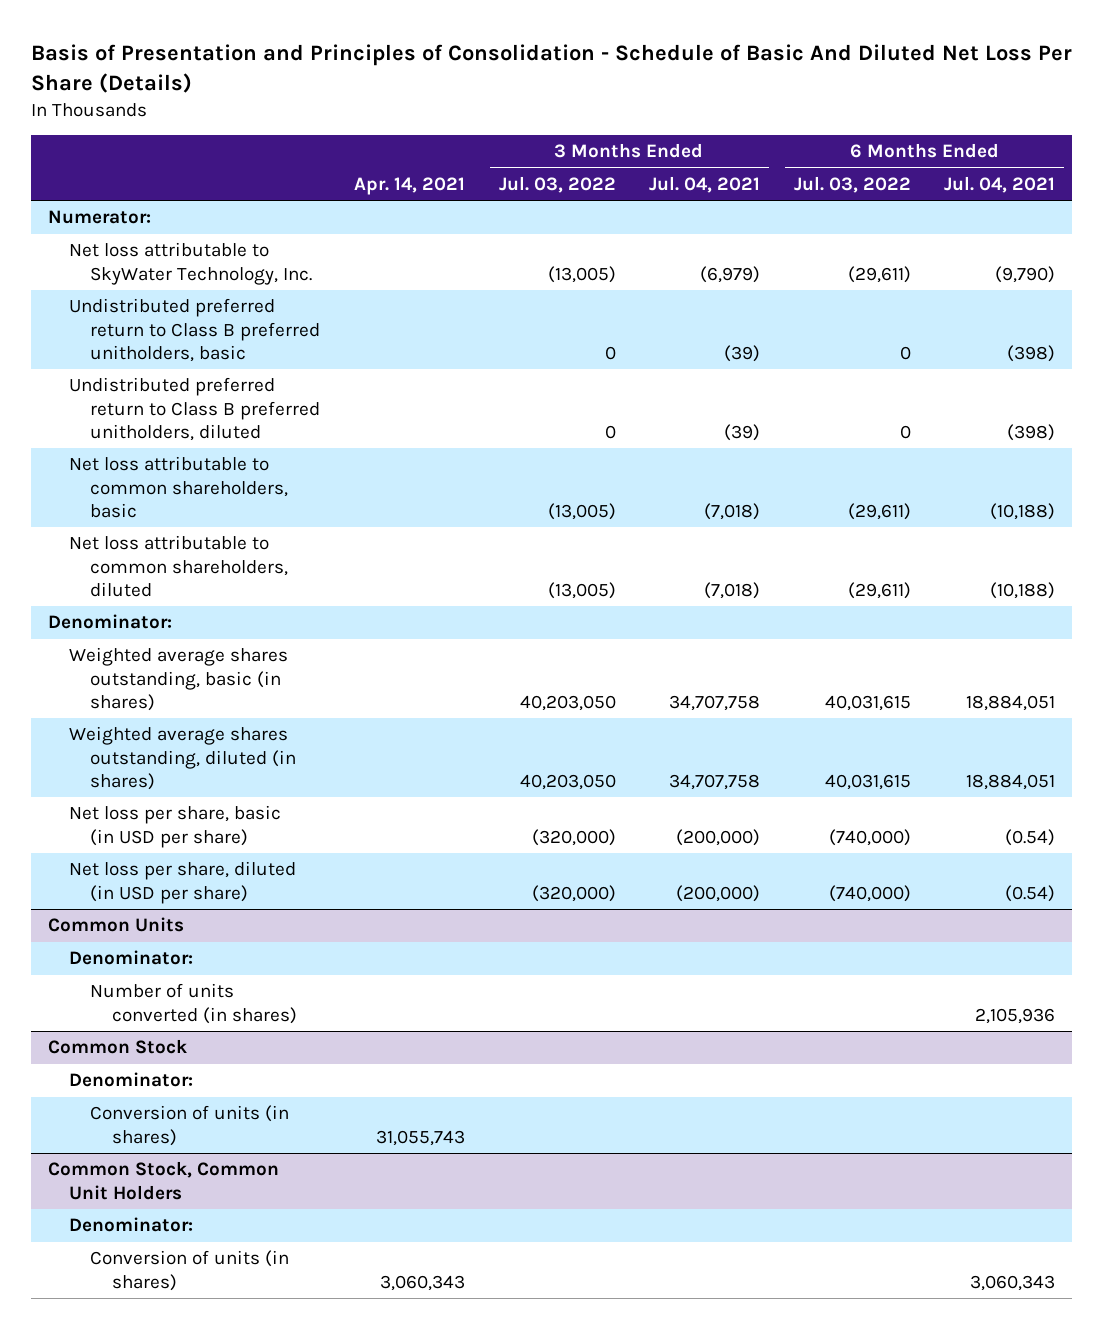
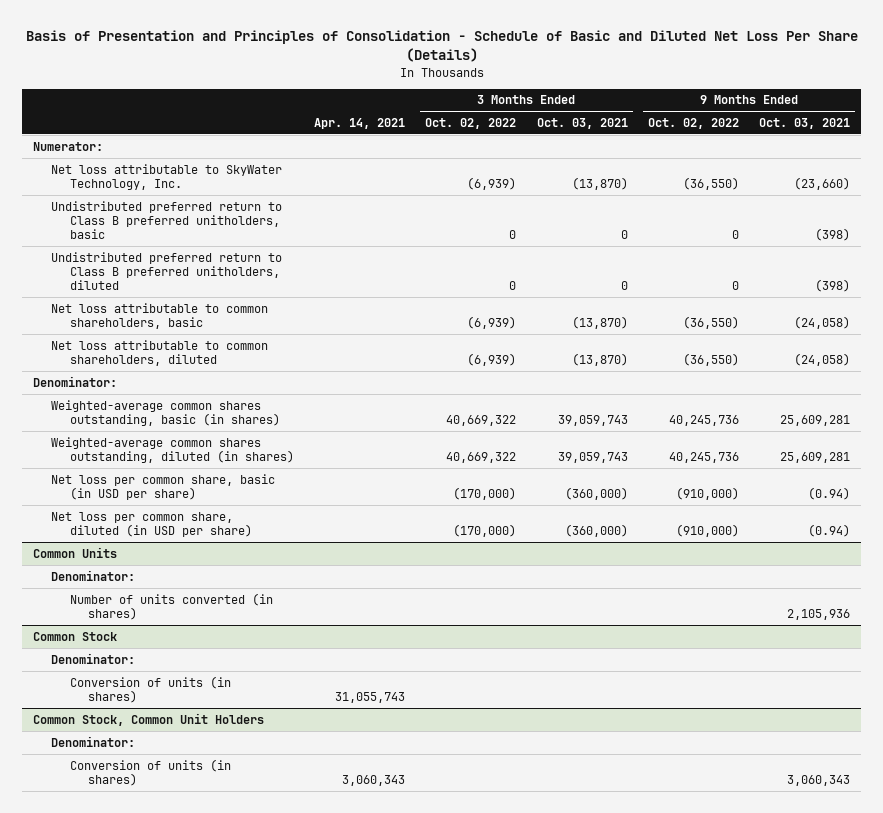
- Basis of Presentation and Principles of Consolidation - Schedule of Basic And Diluted Net Loss Per Share (Details)
+ Basis of Presentation and Principles of Consolidation - Schedule of Basic and Diluted Net Loss Per Share (Details)
- | Apr. 14, 2021 | 3 Months Ended Jul. 03, 2022 | 3 Months Ended Jul. 04, 2021 | 6 Months Ended Jul. 03, 2022 | 6 Months Ended Jul. 04, 2021
+ | Apr. 14, 2021 | 3 Months Ended Oct. 02, 2022 | 3 Months Ended Oct. 03, 2021 | 9 Months Ended Oct. 02, 2022 | 9 Months Ended Oct. 03, 2021
- Weighted average shares outstanding, basic (in shares) | | 40,203,050 | 34,707,758 | 40,031,615 | 18,884,051
- Weighted average shares outstanding, diluted (in shares) | | 40,203,050 | 34,707,758 | 40,031,615 | 18,884,051
- Net loss per share, basic (in USD per share) | | (320,000) | (200,000) | (740,000) | (0.54)
- Net loss per share, diluted (in USD per share) | | (320,000) | (200,000) | (740,000) | (0.54)
+ Weighted-average common shares outstanding, basic (in shares) | | 40,669,322 | 39,059,743 | 40,245,736 | 25,609,281
+ Weighted-average common shares outstanding, diluted (in shares) | | 40,669,322 | 39,059,743 | 40,245,736 | 25,609,281
+ Net loss per common share, basic (in USD per share) | | (170,000) | (360,000) | (910,000) | (0.94)
+ Net loss per common share, diluted (in USD per share) | | (170,000) | (360,000) | (910,000) | (0.94)

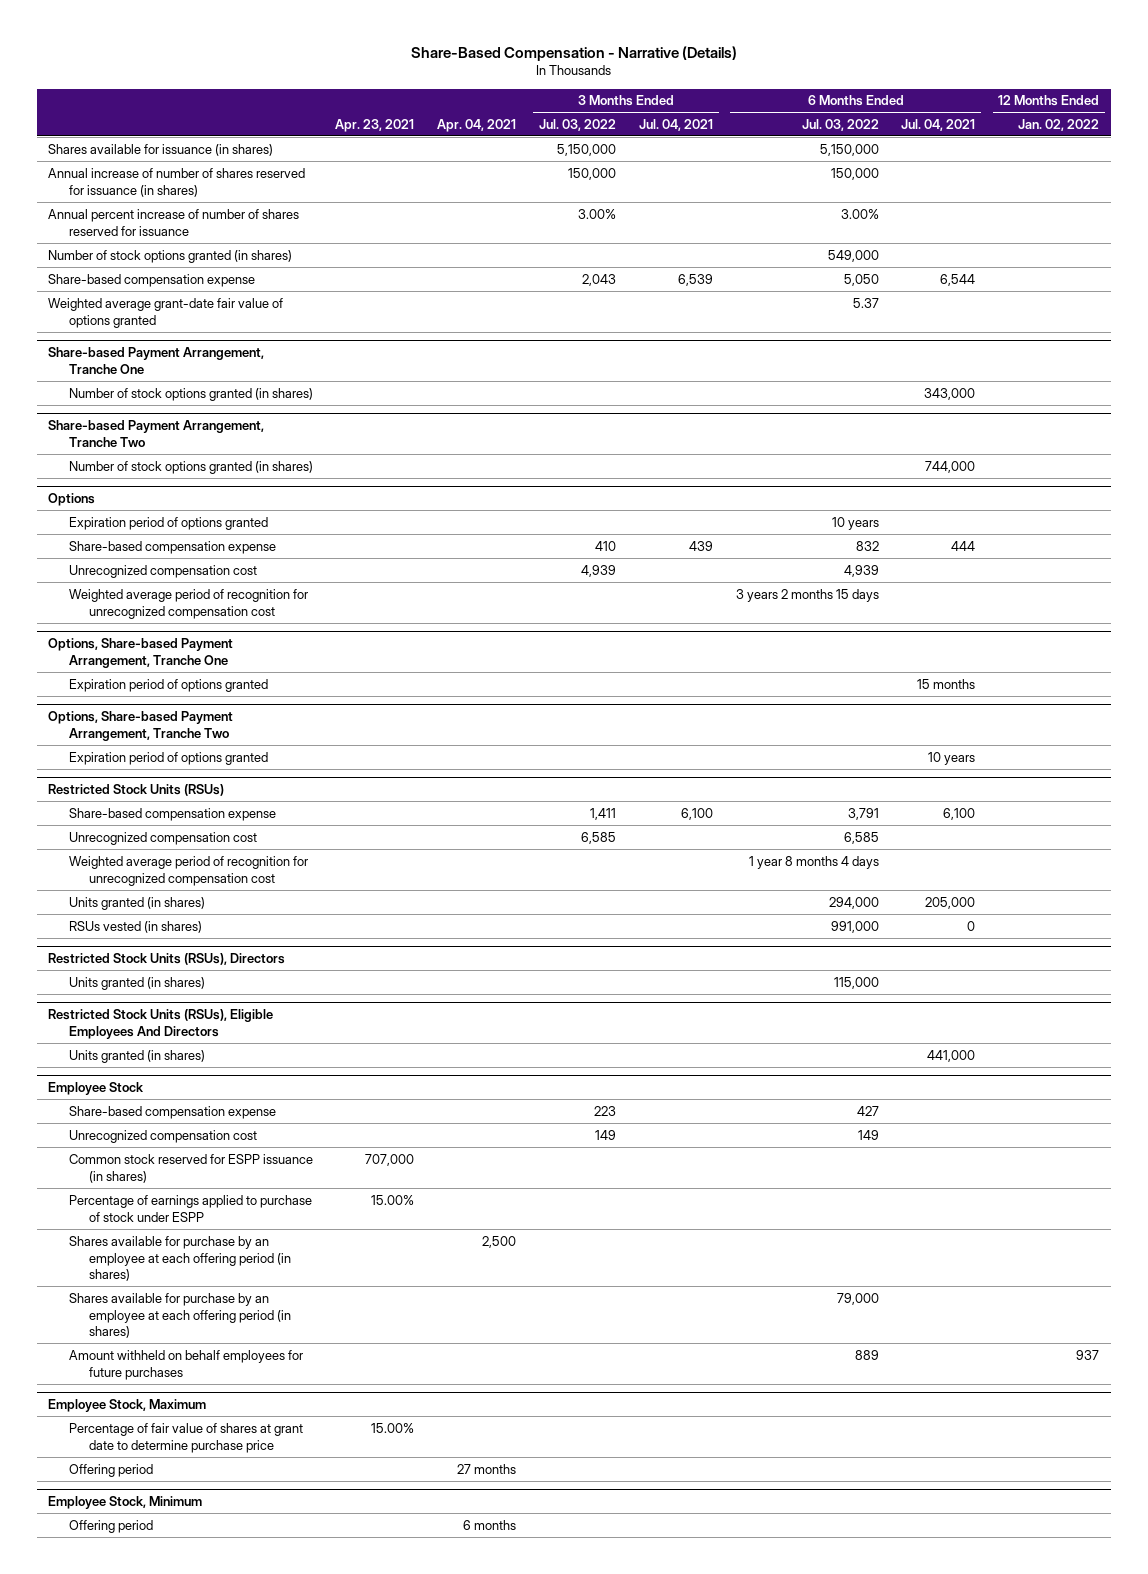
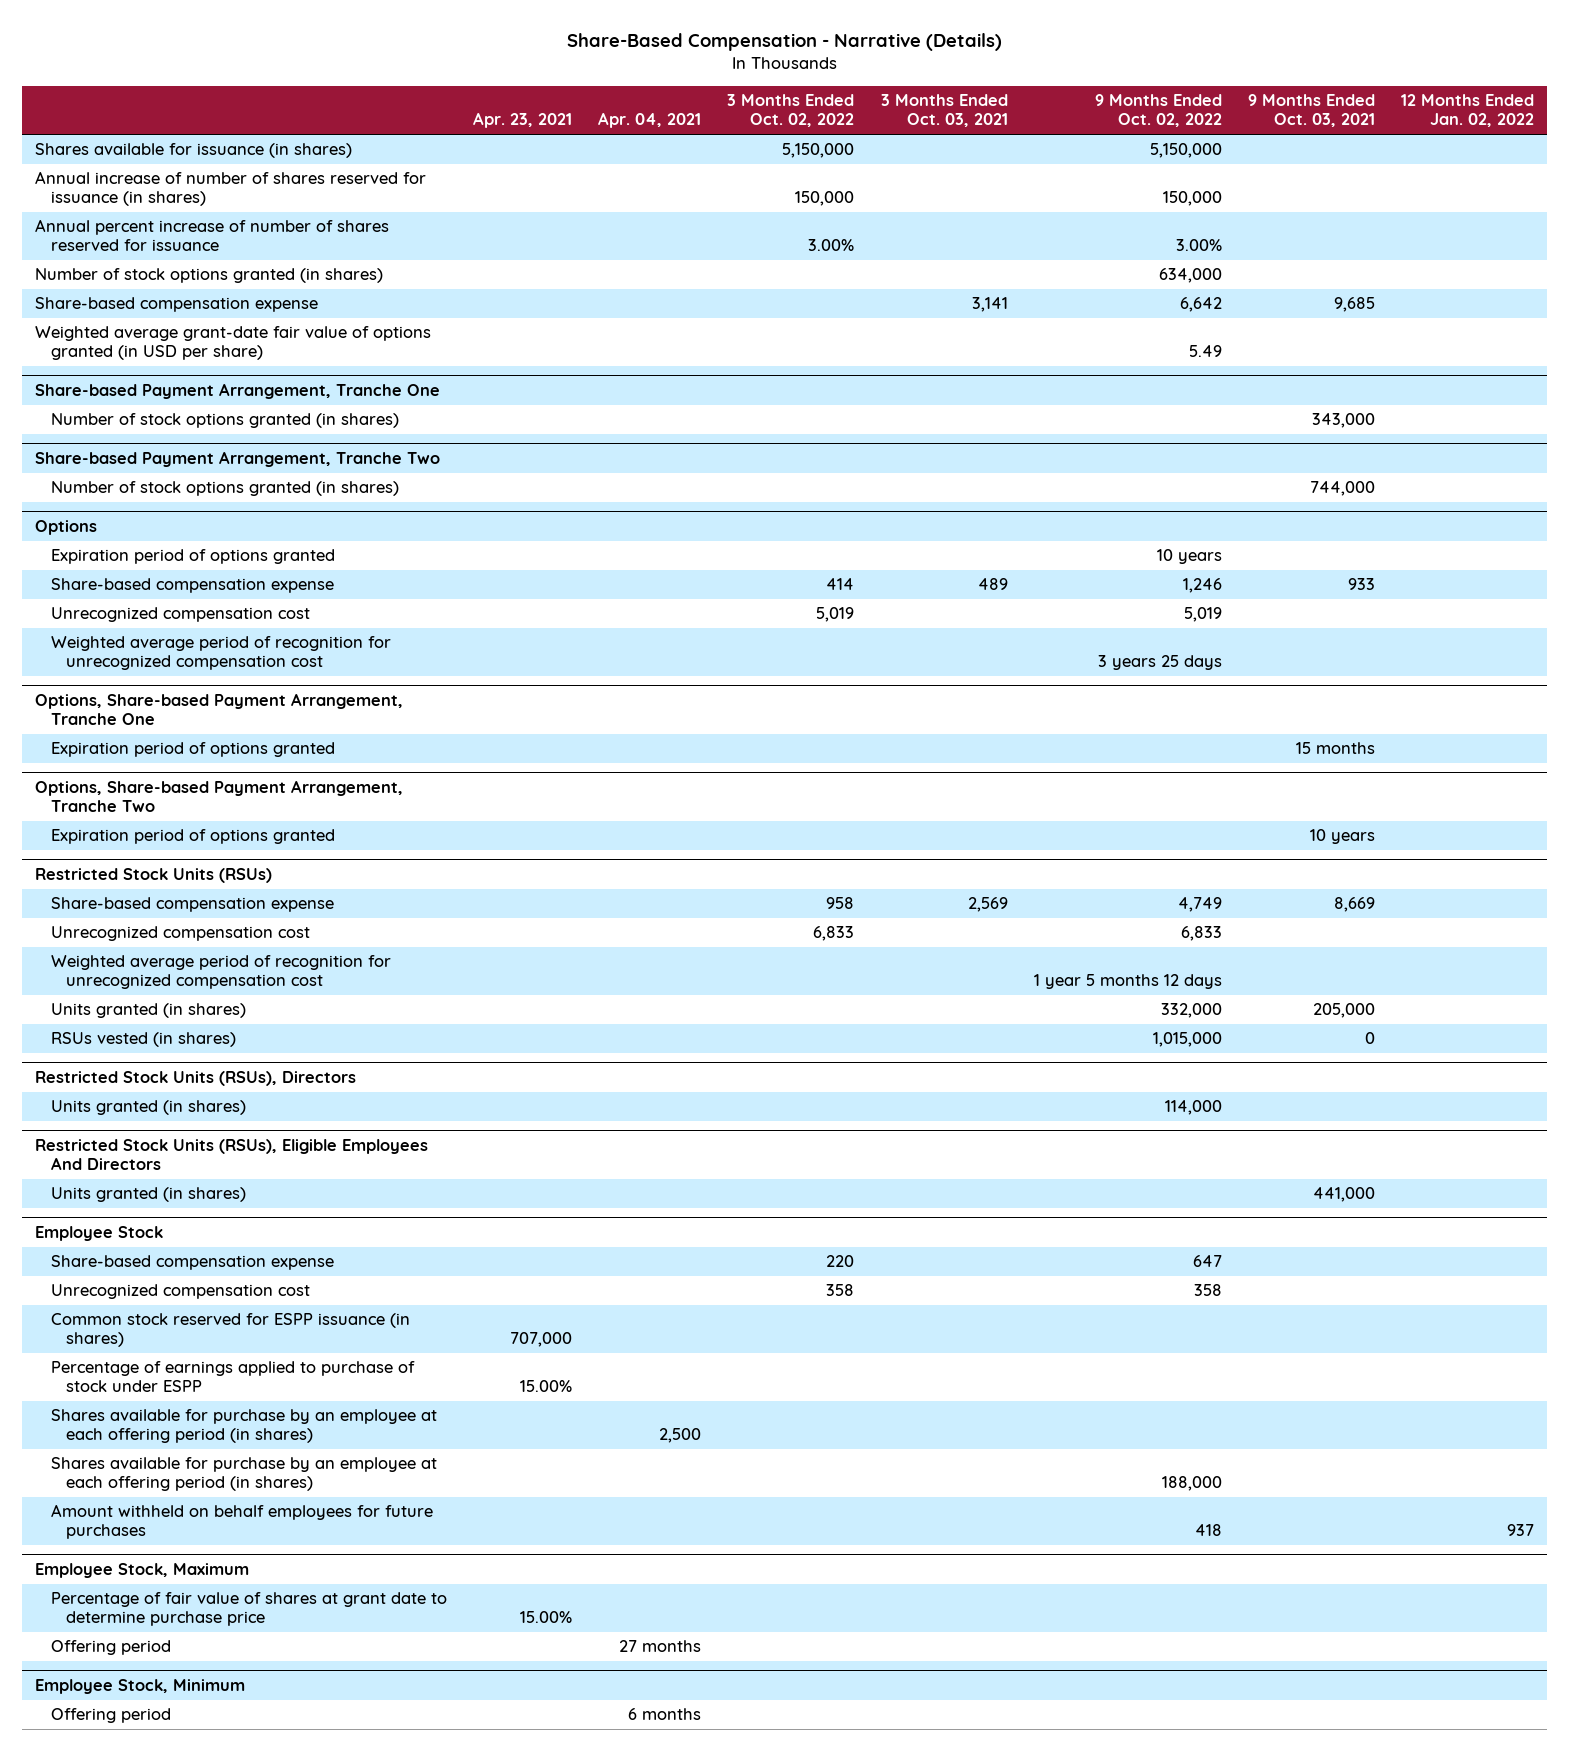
- | Apr. 23, 2021 | Apr. 04, 2021 | 3 Months Ended Jul. 03, 2022 | 3 Months Ended Jul. 04, 2021 | 6 Months Ended Jul. 03, 2022 | 6 Months Ended Jul. 04, 2021 | 12 Months Ended Jan. 02, 2022
+ | Apr. 23, 2021 | Apr. 04, 2021 | 3 Months Ended Oct. 02, 2022 | 3 Months Ended Oct. 03, 2021 | 9 Months Ended Oct. 02, 2022 | 9 Months Ended Oct. 03, 2021 | 12 Months Ended Jan. 02, 2022
- Weighted average grant-date fair value of options granted | | | | | 5.37 | |
+ Weighted average grant-date fair value of options granted (in USD per share) | | | | | 5.49 | |

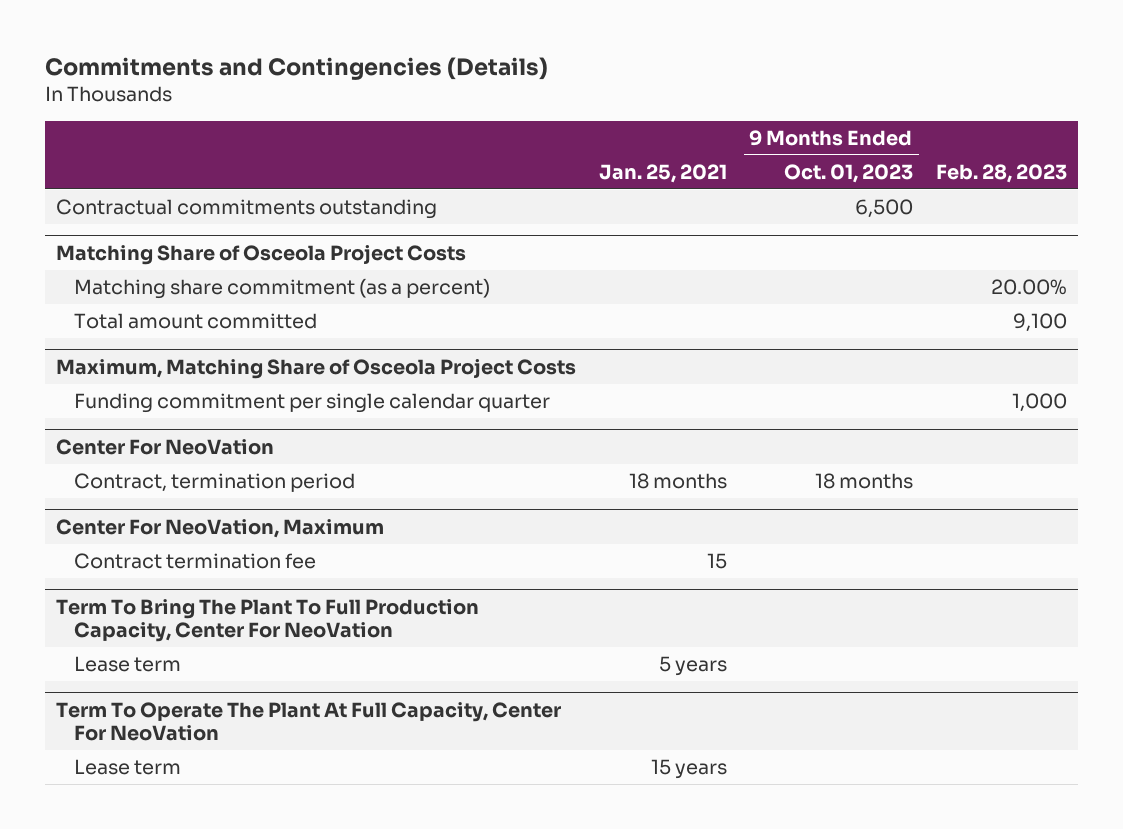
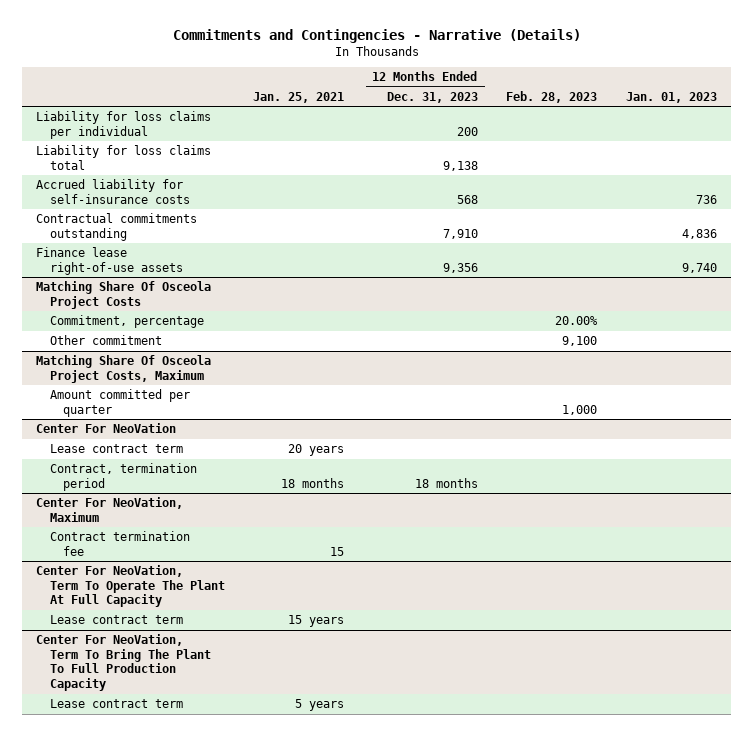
- Commitments and Contingencies (Details)
+ Commitments and Contingencies - Narrative (Details)
- | Jan. 25, 2021 | 9 Months Ended Oct. 01, 2023 | Feb. 28, 2023
+ | Jan. 25, 2021 | 12 Months Ended Dec. 31, 2023 | Feb. 28, 2023 | Jan. 01, 2023
+ Liability for loss claims per individual | | 200 | |
+ Liability for loss claims total | | 9,138 | |
+ Accrued liability for self-insurance costs | | 568 | | 736
- Matching Share of Osceola Project Costs
- Matching share commitment (as a percent) | | | 20.00%
- Total amount committed | | | 9,100
- Maximum, Matching Share of Osceola Project Costs
- Funding commitment per single calendar quarter | | | 1,000
+ Finance lease right-of-use assets | | 9,356 | | 9,740
+ Matching Share Of Osceola Project Costs
+ Commitment, percentage | | | 20.00% |
+ Other commitment | | | 9,100 |
+ Matching Share Of Osceola Project Costs, Maximum
+ Amount committed per quarter | | | 1,000 |
@ Center For NeoVation
+ Lease contract term | 20 years | | |
- Term To Bring The Plant To Full Production Capacity, Center For NeoVation
- Lease term | 5 years | |
- Term To Operate The Plant At Full Capacity, Center For NeoVation
- Lease term | 15 years | |
+ Center For NeoVation, Term To Operate The Plant At Full Capacity
+ Lease contract term | 15 years | | |
+ Center For NeoVation, Term To Bring The Plant To Full Production Capacity
+ Lease contract term | 5 years | | |

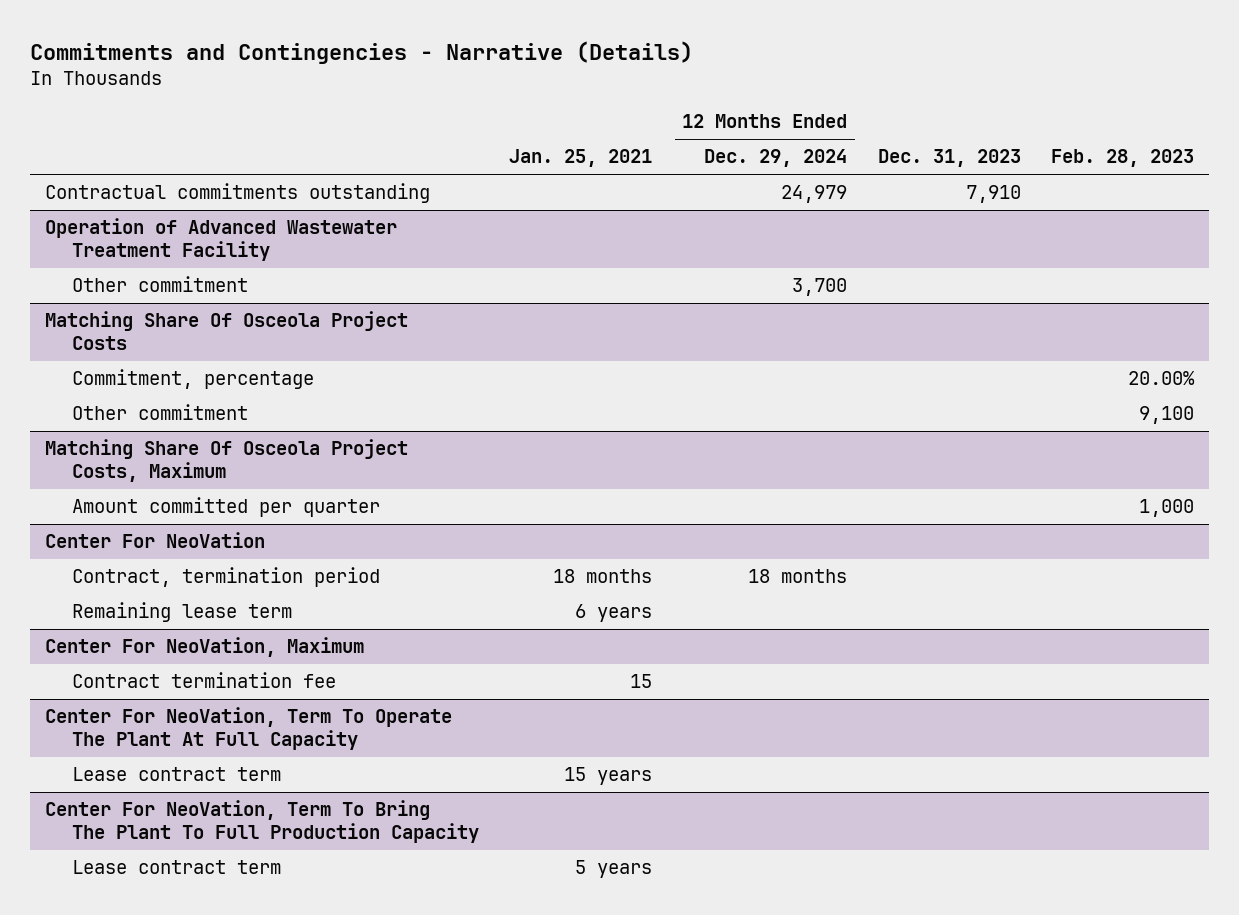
- | Jan. 25, 2021 | 12 Months Ended Dec. 31, 2023 | Feb. 28, 2023 | Jan. 01, 2023
+ | Jan. 25, 2021 | 12 Months Ended Dec. 29, 2024 | Dec. 31, 2023 | Feb. 28, 2023
- Liability for loss claims per individual | | 200 | |
- Liability for loss claims total | | 9,138 | |
- Accrued liability for self-insurance costs | | 568 | | 736
- Finance lease right-of-use assets | | 9,356 | | 9,740
+ Operation of Advanced Wastewater Treatment Facility
+ Other commitment | | 3,700 | |
@ Center For NeoVation
- Lease contract term | 20 years | | |
+ Remaining lease term | 6 years | | |

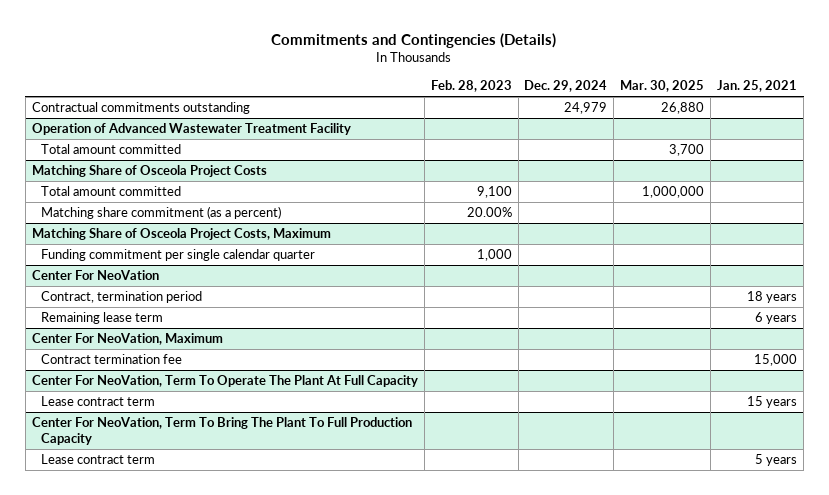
- Commitments and Contingencies - Narrative (Details)
+ Commitments and Contingencies (Details)
- | Jan. 25, 2021 | 12 Months Ended Dec. 29, 2024 | Dec. 31, 2023 | Feb. 28, 2023
+ | Feb. 28, 2023 | Dec. 29, 2024 | Mar. 30, 2025 | Jan. 25, 2021
@ Operation of Advanced Wastewater Treatment Facility
- Other commitment | | 3,700 | |
- Matching Share Of Osceola Project Costs
- Commitment, percentage | | | | 20.00%
- Other commitment | | | | 9,100
- Matching Share Of Osceola Project Costs, Maximum
- Amount committed per quarter | | | | 1,000
@ Operation of Advanced Wastewater Treatment Facility
+ Total amount committed | | | 3,700 |
+ Matching Share of Osceola Project Costs
+ Total amount committed | 9,100 | | 1,000,000 |
+ Matching share commitment (as a percent) | 20.00% | | |
+ Matching Share of Osceola Project Costs, Maximum
+ Funding commitment per single calendar quarter | 1,000 | | |
@ Center For NeoVation
- Contract, termination period | 18 months | 18 months | |
+ Contract, termination period | | | | 18 years
@ Center For NeoVation, Maximum
- Contract termination fee | 15 | | |
+ Contract termination fee | | | | 15,000

